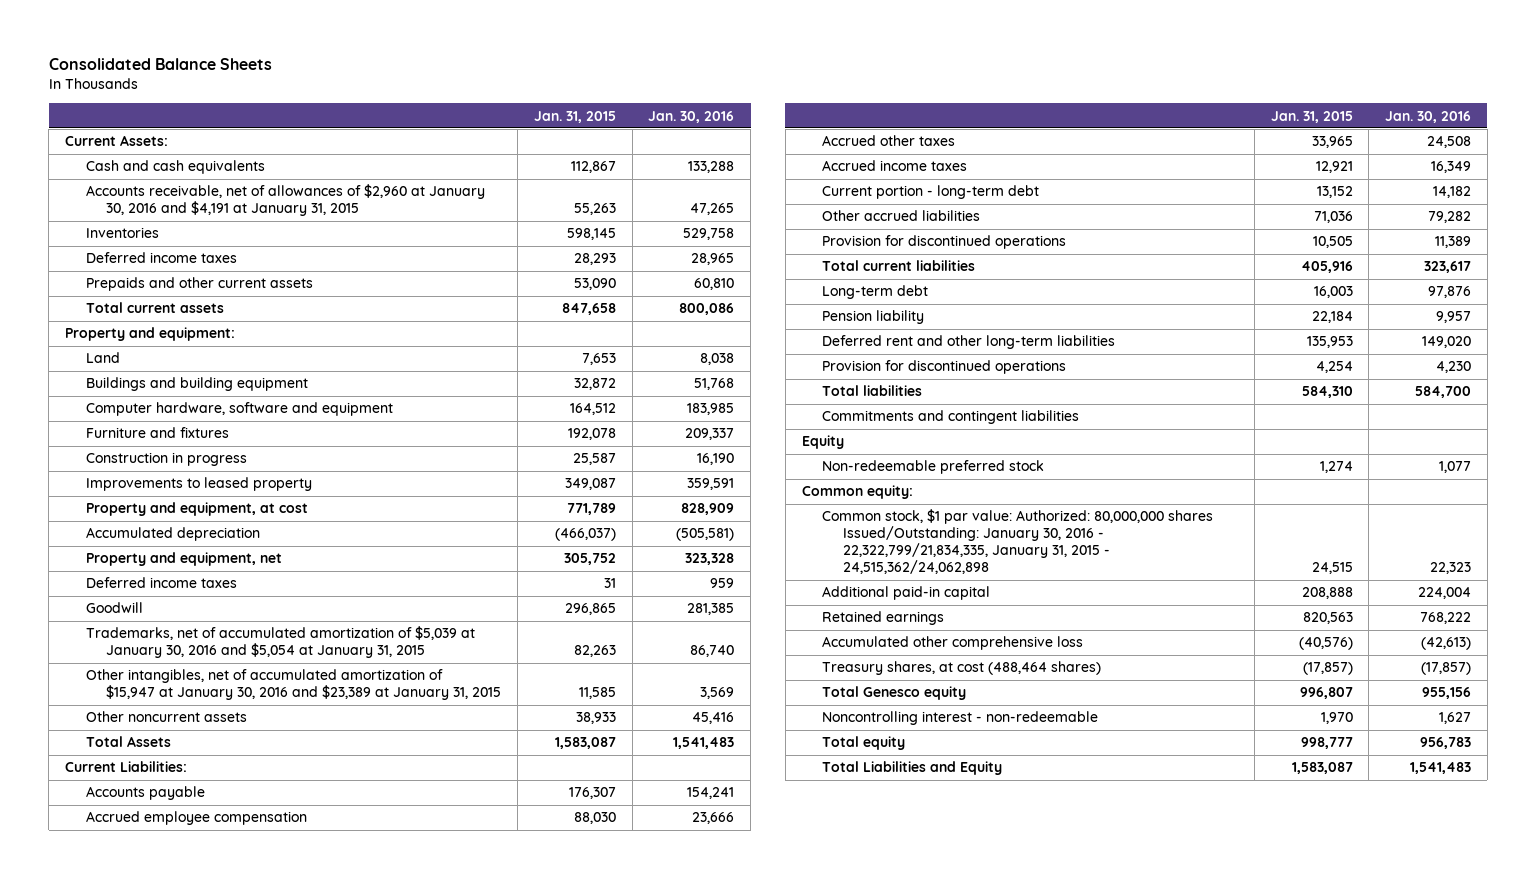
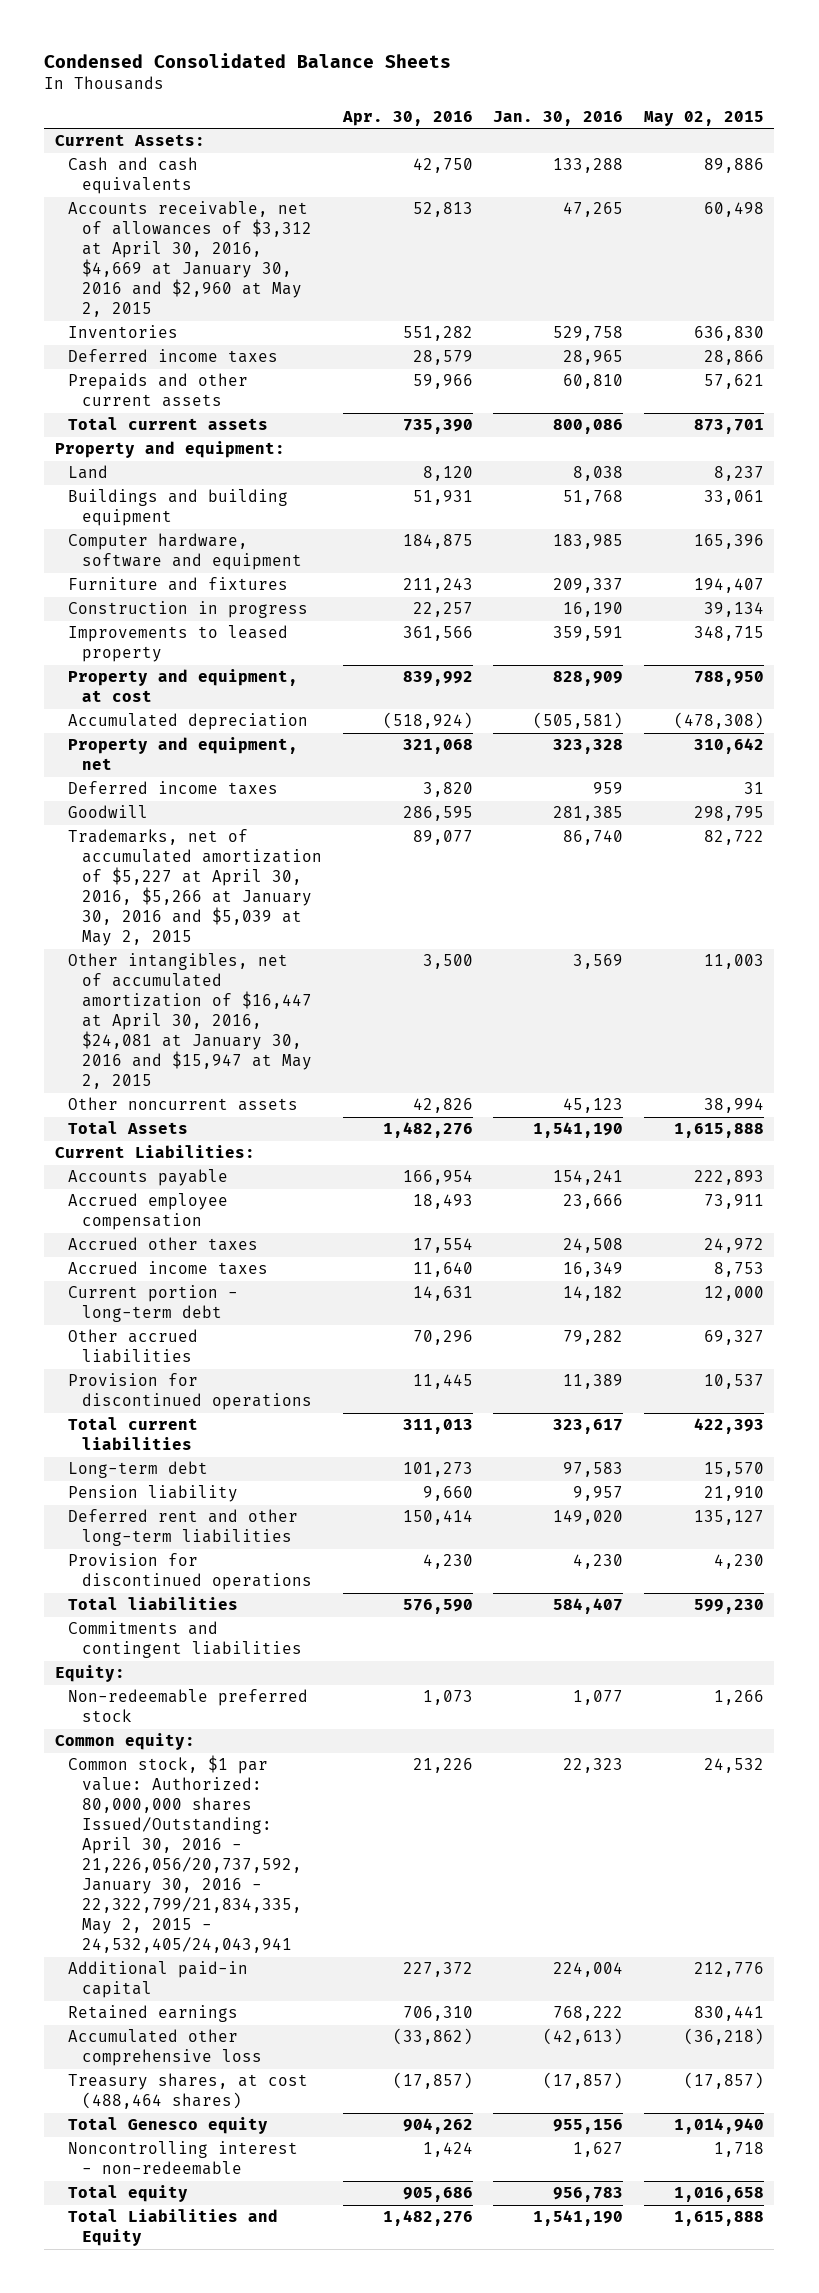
- Consolidated Balance Sheets
+ Condensed Consolidated Balance Sheets
- | Jan. 31, 2015 | Jan. 30, 2016
+ | Apr. 30, 2016 | Jan. 30, 2016 | May 02, 2015
- Accounts receivable, net of allowances of $2,960 at January 30, 2016 and $4,191 at January 31, 2015 | 55,263 | 47,265
+ Accounts receivable, net of allowances of $3,312 at April 30, 2016, $4,669 at January 30, 2016 and $2,960 at May 2, 2015 | 52,813 | 47,265 | 60,498
- Trademarks, net of accumulated amortization of $5,039 at January 30, 2016 and $5,054 at January 31, 2015 | 82,263 | 86,740
- Other intangibles, net of accumulated amortization of $15,947 at January 30, 2016 and $23,389 at January 31, 2015 | 11,585 | 3,569
- Other noncurrent assets | 38,933 | 45,416
- Total Assets | 1,583,087 | 1,541,483
+ Trademarks, net of accumulated amortization of $5,227 at April 30, 2016, $5,266 at January 30, 2016 and $5,039 at May 2, 2015 | 89,077 | 86,740 | 82,722
+ Other intangibles, net of accumulated amortization of $16,447 at April 30, 2016, $24,081 at January 30, 2016 and $15,947 at May 2, 2015 | 3,500 | 3,569 | 11,003
+ Other noncurrent assets | 42,826 | 45,123 | 38,994
+ Total Assets | 1,482,276 | 1,541,190 | 1,615,888
- Long-term debt | 16,003 | 97,876
+ Long-term debt | 101,273 | 97,583 | 15,570
- Total liabilities | 584,310 | 584,700
+ Total liabilities | 576,590 | 584,407 | 599,230
- Equity
+ Equity:
- Common stock, $1 par value: Authorized: 80,000,000 shares Issued/Outstanding: January 30, 2016 - 22,322,799/21,834,335, January 31, 2015 - 24,515,362/24,062,898 | 24,515 | 22,323
+ Common stock, $1 par value: Authorized: 80,000,000 shares Issued/Outstanding: April 30, 2016 - 21,226,056/20,737,592, January 30, 2016 - 22,322,799/21,834,335, May 2, 2015 - 24,532,405/24,043,941 | 21,226 | 22,323 | 24,532
- Total Liabilities and Equity | 1,583,087 | 1,541,483
+ Total Liabilities and Equity | 1,482,276 | 1,541,190 | 1,615,888

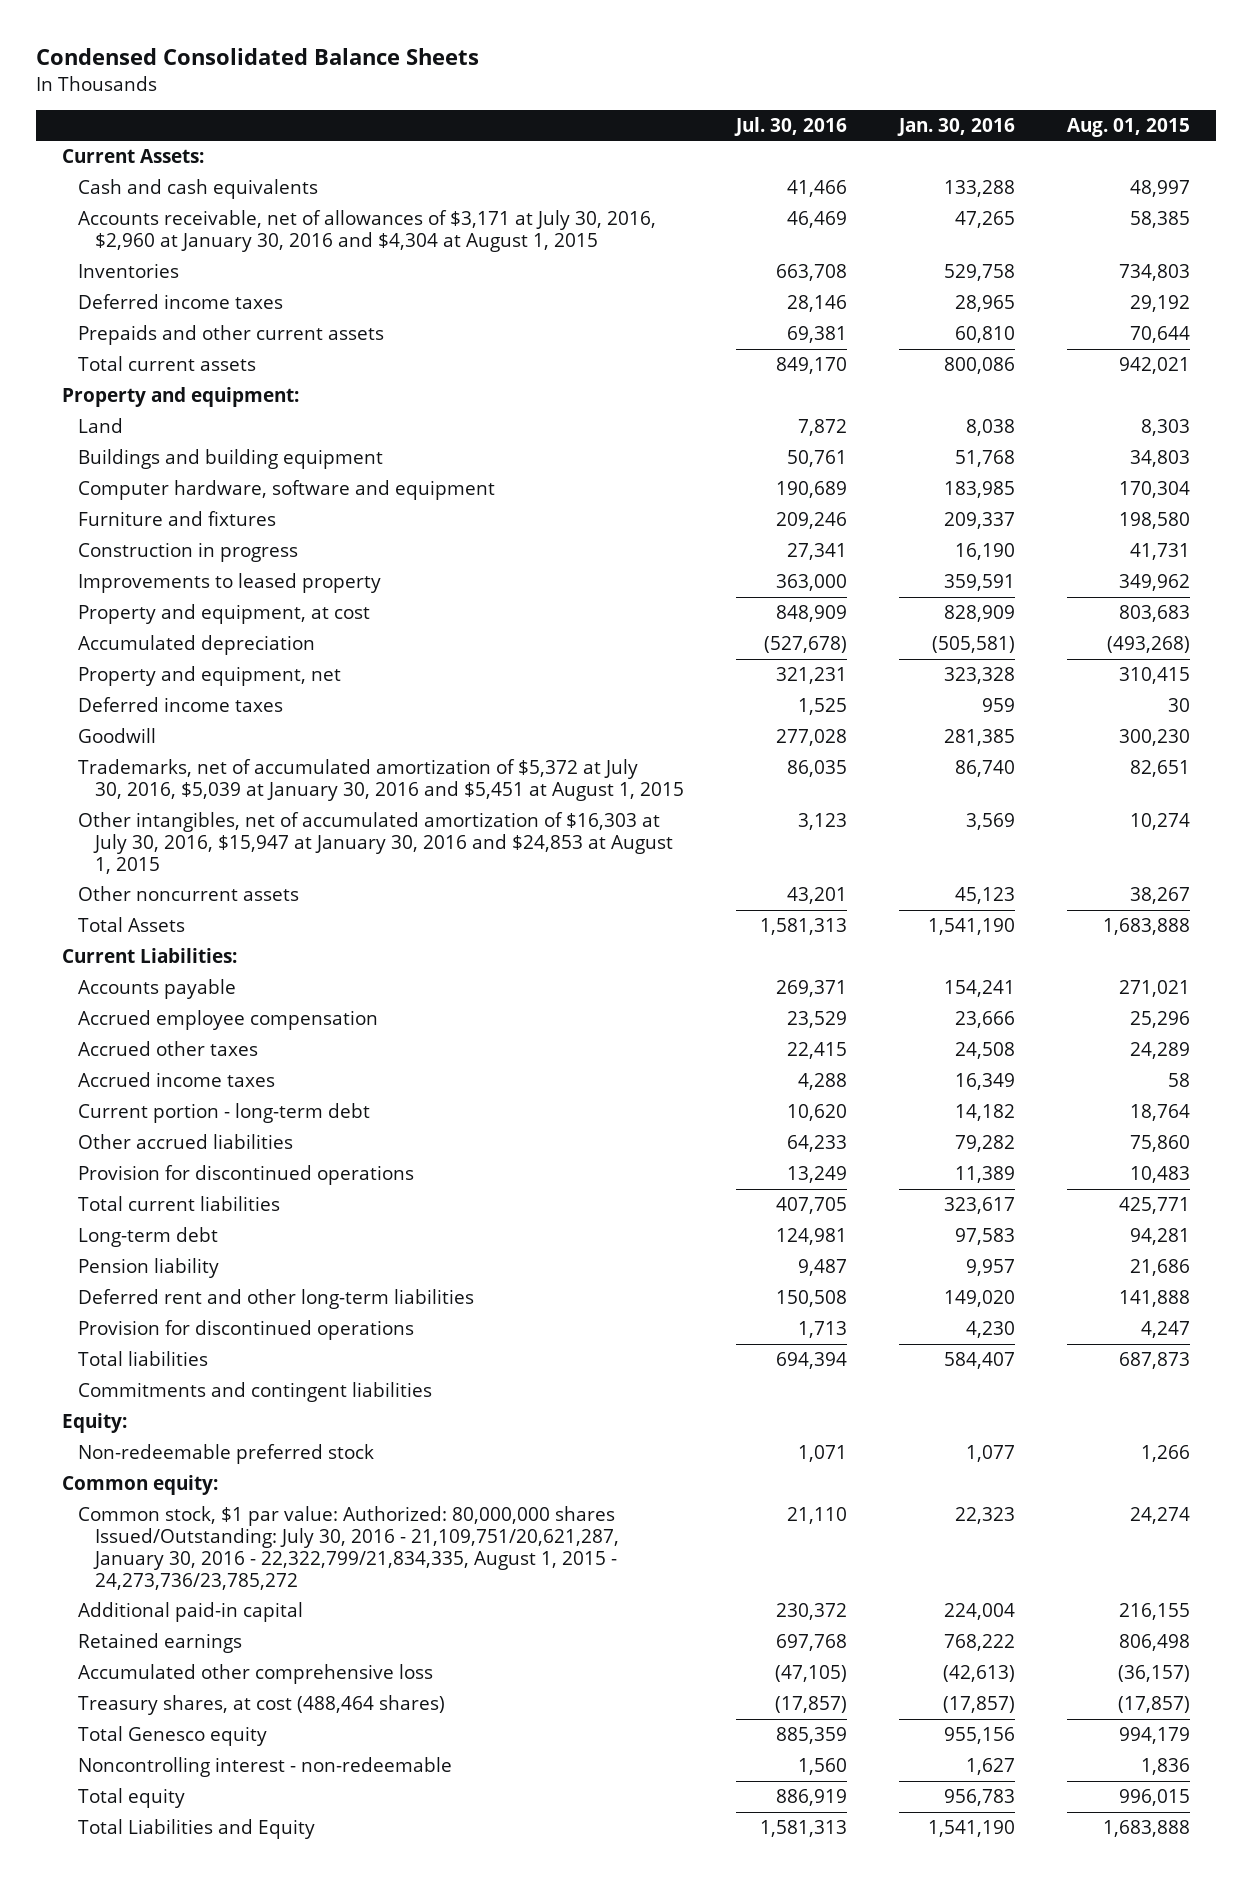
- | Apr. 30, 2016 | Jan. 30, 2016 | May 02, 2015
+ | Jul. 30, 2016 | Jan. 30, 2016 | Aug. 01, 2015
- Accounts receivable, net of allowances of $3,312 at April 30, 2016, $4,669 at January 30, 2016 and $2,960 at May 2, 2015 | 52,813 | 47,265 | 60,498
+ Accounts receivable, net of allowances of $3,171 at July 30, 2016, $2,960 at January 30, 2016 and $4,304 at August 1, 2015 | 46,469 | 47,265 | 58,385
- Trademarks, net of accumulated amortization of $5,227 at April 30, 2016, $5,266 at January 30, 2016 and $5,039 at May 2, 2015 | 89,077 | 86,740 | 82,722
- Other intangibles, net of accumulated amortization of $16,447 at April 30, 2016, $24,081 at January 30, 2016 and $15,947 at May 2, 2015 | 3,500 | 3,569 | 11,003
+ Trademarks, net of accumulated amortization of $5,372 at July 30, 2016, $5,039 at January 30, 2016 and $5,451 at August 1, 2015 | 86,035 | 86,740 | 82,651
+ Other intangibles, net of accumulated amortization of $16,303 at July 30, 2016, $15,947 at January 30, 2016 and $24,853 at August 1, 2015 | 3,123 | 3,569 | 10,274
- Common stock, $1 par value: Authorized: 80,000,000 shares Issued/Outstanding: April 30, 2016 - 21,226,056/20,737,592, January 30, 2016 - 22,322,799/21,834,335, May 2, 2015 - 24,532,405/24,043,941 | 21,226 | 22,323 | 24,532
+ Common stock, $1 par value: Authorized: 80,000,000 shares Issued/Outstanding: July 30, 2016 - 21,109,751/20,621,287, January 30, 2016 - 22,322,799/21,834,335, August 1, 2015 - 24,273,736/23,785,272 | 21,110 | 22,323 | 24,274

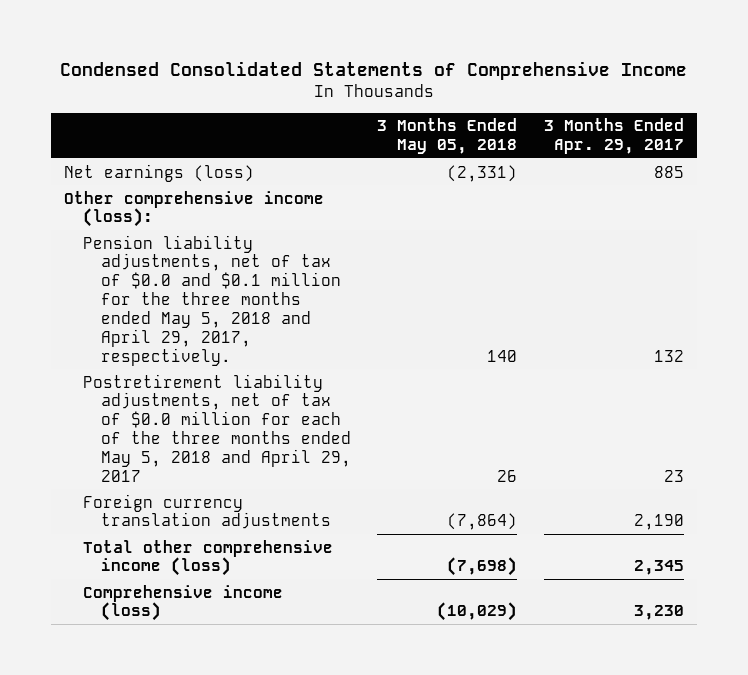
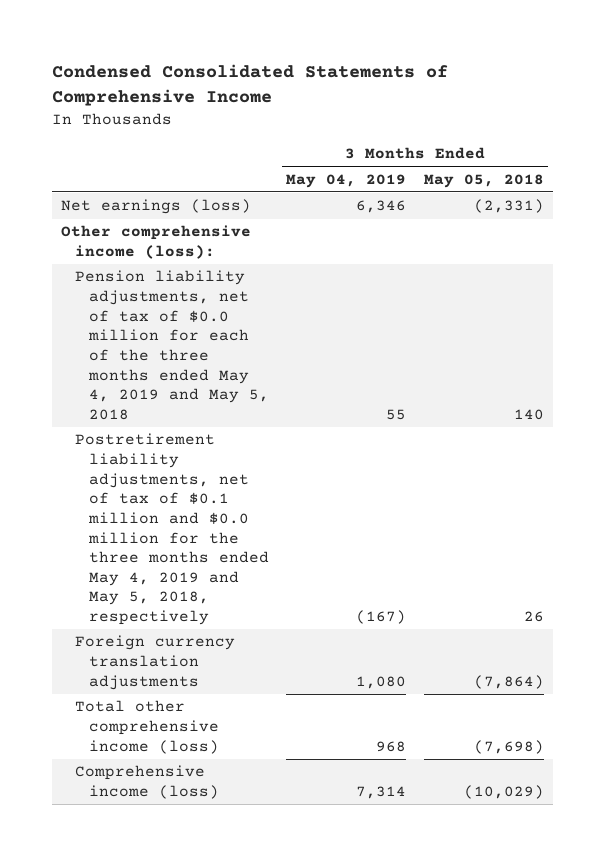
- | 3 Months Ended May 05, 2018 | 3 Months Ended Apr. 29, 2017
+ | 3 Months Ended May 04, 2019 | 3 Months Ended May 05, 2018
- Pension liability adjustments, net of tax of $0.0 and $0.1 million for the three months ended May 5, 2018 and April 29, 2017, respectively. | 140 | 132
- Postretirement liability adjustments, net of tax of $0.0 million for each of the three months ended May 5, 2018 and April 29, 2017 | 26 | 23
+ Pension liability adjustments, net of tax of $0.0 million for each of the three months ended May 4, 2019 and May 5, 2018 | 55 | 140
+ Postretirement liability adjustments, net of tax of $0.1 million and $0.0 million for the three months ended May 4, 2019 and May 5, 2018, respectively | (167) | 26

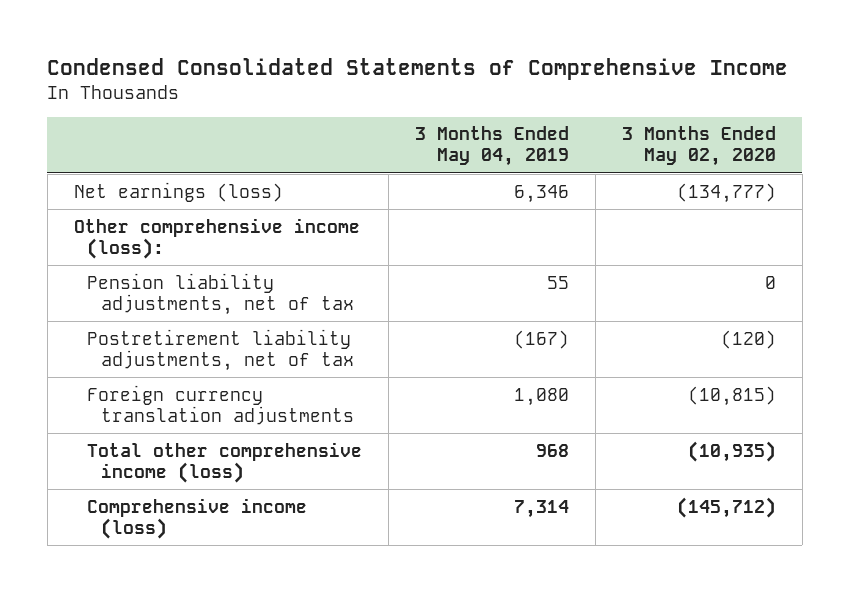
- | 3 Months Ended May 04, 2019 | 3 Months Ended May 05, 2018
+ | 3 Months Ended May 04, 2019 | 3 Months Ended May 02, 2020
- Pension liability adjustments, net of tax of $0.0 million for each of the three months ended May 4, 2019 and May 5, 2018 | 55 | 140
- Postretirement liability adjustments, net of tax of $0.1 million and $0.0 million for the three months ended May 4, 2019 and May 5, 2018, respectively | (167) | 26
+ Pension liability adjustments, net of tax | 55 | 0
+ Postretirement liability adjustments, net of tax | (167) | (120)

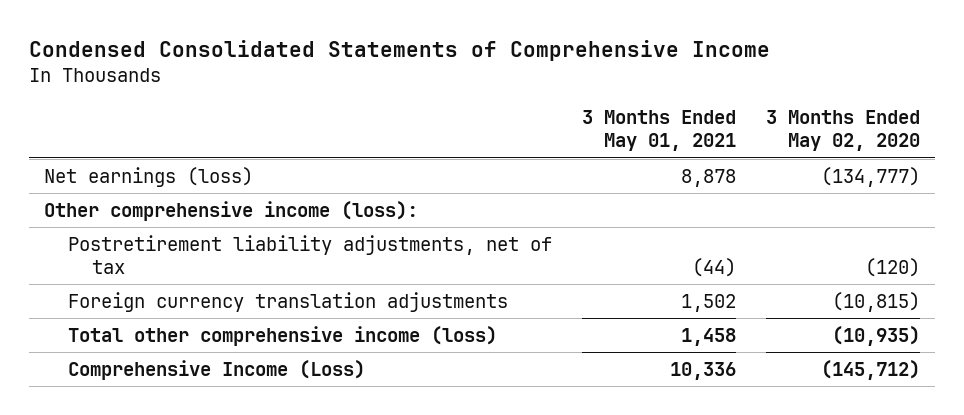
- | 3 Months Ended May 04, 2019 | 3 Months Ended May 02, 2020
+ | 3 Months Ended May 01, 2021 | 3 Months Ended May 02, 2020
- Pension liability adjustments, net of tax | 55 | 0
- Comprehensive income (loss) | 7,314 | (145,712)
+ Comprehensive Income (Loss) | 10,336 | (145,712)

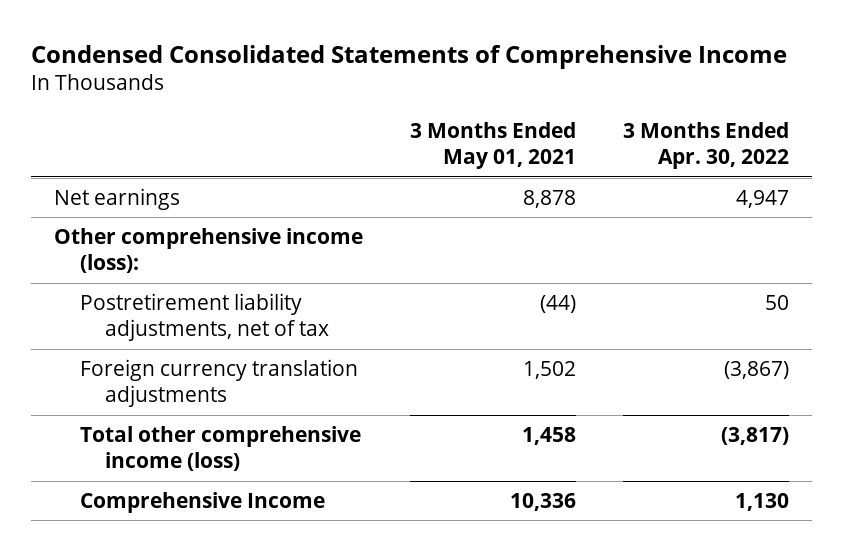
- | 3 Months Ended May 01, 2021 | 3 Months Ended May 02, 2020
+ | 3 Months Ended May 01, 2021 | 3 Months Ended Apr. 30, 2022
- Net earnings (loss) | 8,878 | (134,777)
+ Net earnings | 8,878 | 4,947
- Comprehensive Income (Loss) | 10,336 | (145,712)
+ Comprehensive Income | 10,336 | 1,130

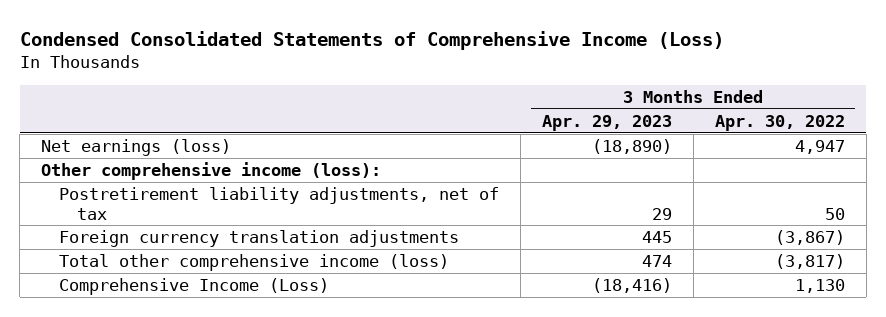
- Condensed Consolidated Statements of Comprehensive Income
+ Condensed Consolidated Statements of Comprehensive Income (Loss)
- | 3 Months Ended May 01, 2021 | 3 Months Ended Apr. 30, 2022
+ | 3 Months Ended Apr. 29, 2023 | 3 Months Ended Apr. 30, 2022
- Net earnings | 8,878 | 4,947
+ Net earnings (loss) | (18,890) | 4,947
- Comprehensive Income | 10,336 | 1,130
+ Comprehensive Income (Loss) | (18,416) | 1,130

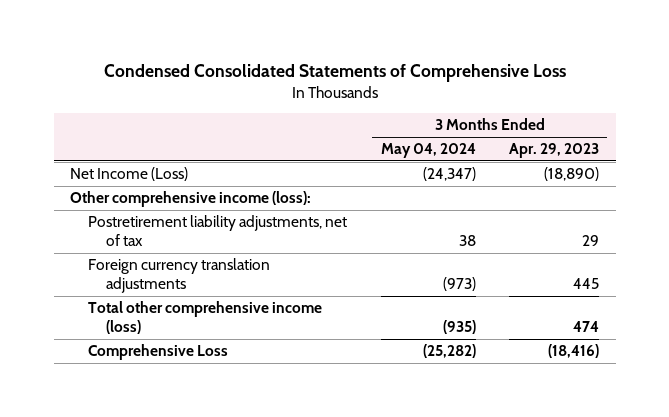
- Condensed Consolidated Statements of Comprehensive Income (Loss)
+ Condensed Consolidated Statements of Comprehensive Loss
- | 3 Months Ended Apr. 29, 2023 | 3 Months Ended Apr. 30, 2022
+ | 3 Months Ended May 04, 2024 | 3 Months Ended Apr. 29, 2023
- Net earnings (loss) | (18,890) | 4,947
+ Net Income (Loss) | (24,347) | (18,890)
- Comprehensive Income (Loss) | (18,416) | 1,130
+ Comprehensive Loss | (25,282) | (18,416)

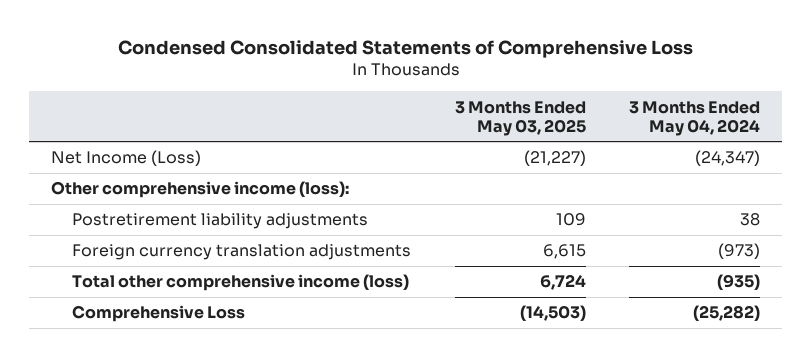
- | 3 Months Ended May 04, 2024 | 3 Months Ended Apr. 29, 2023
+ | 3 Months Ended May 03, 2025 | 3 Months Ended May 04, 2024
- Postretirement liability adjustments, net of tax | 38 | 29
+ Postretirement liability adjustments | 109 | 38

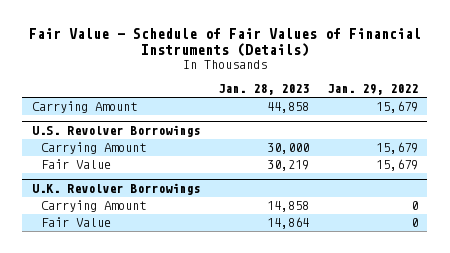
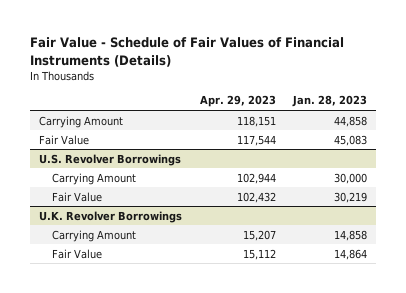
- | Jan. 28, 2023 | Jan. 29, 2022
+ | Apr. 29, 2023 | Jan. 28, 2023
+ Fair Value | 117,544 | 45,083

